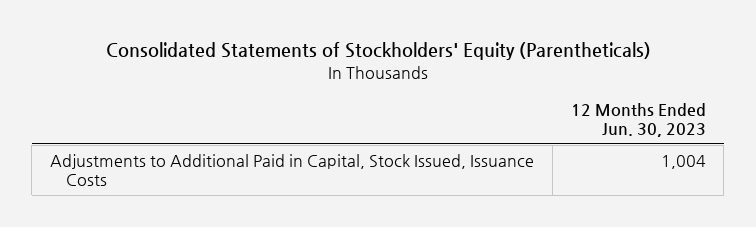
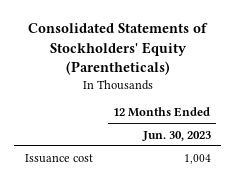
- Adjustments to Additional Paid in Capital, Stock Issued, Issuance Costs | 1,004
+ Issuance cost | 1,004

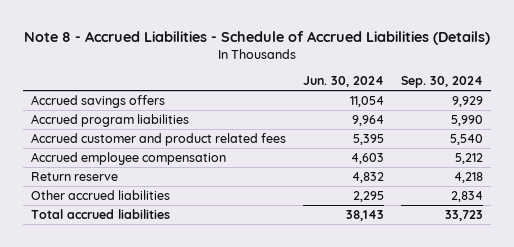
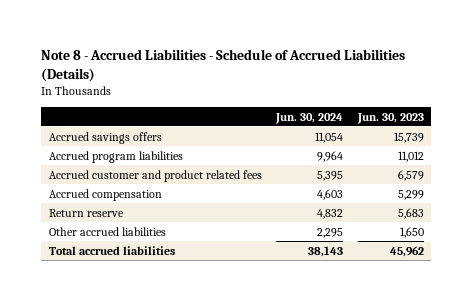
- | Jun. 30, 2024 | Sep. 30, 2024
+ | Jun. 30, 2024 | Jun. 30, 2023
- Accrued employee compensation | 4,603 | 5,212
+ Accrued compensation | 4,603 | 5,299

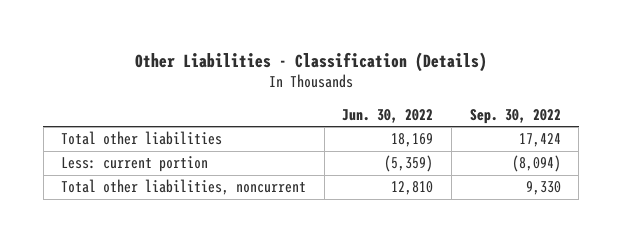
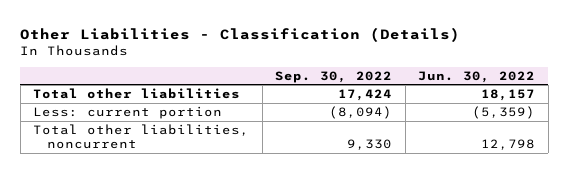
- | Jun. 30, 2022 | Sep. 30, 2022
+ | Sep. 30, 2022 | Jun. 30, 2022
- Total other liabilities | 18,169 | 17,424
+ Total other liabilities | 17,424 | 18,157
- Total other liabilities, noncurrent | 12,810 | 9,330
+ Total other liabilities, noncurrent | 9,330 | 12,798

